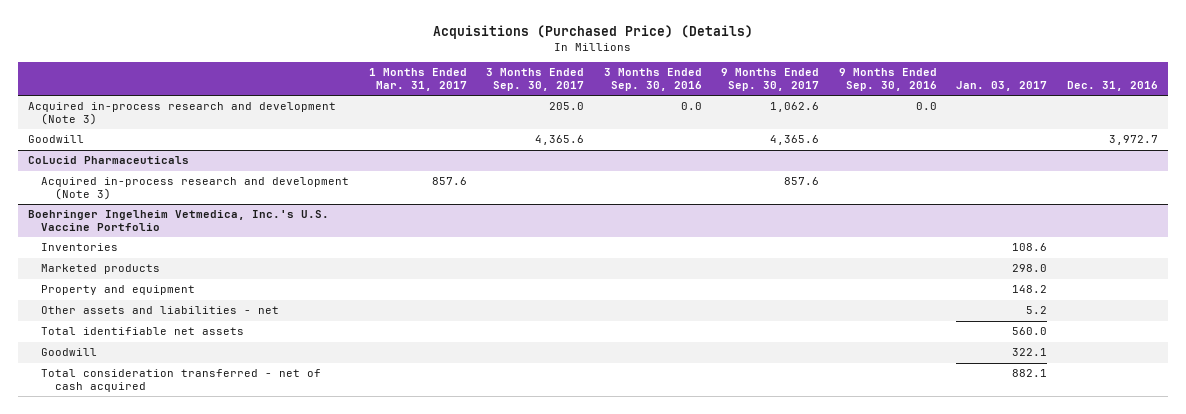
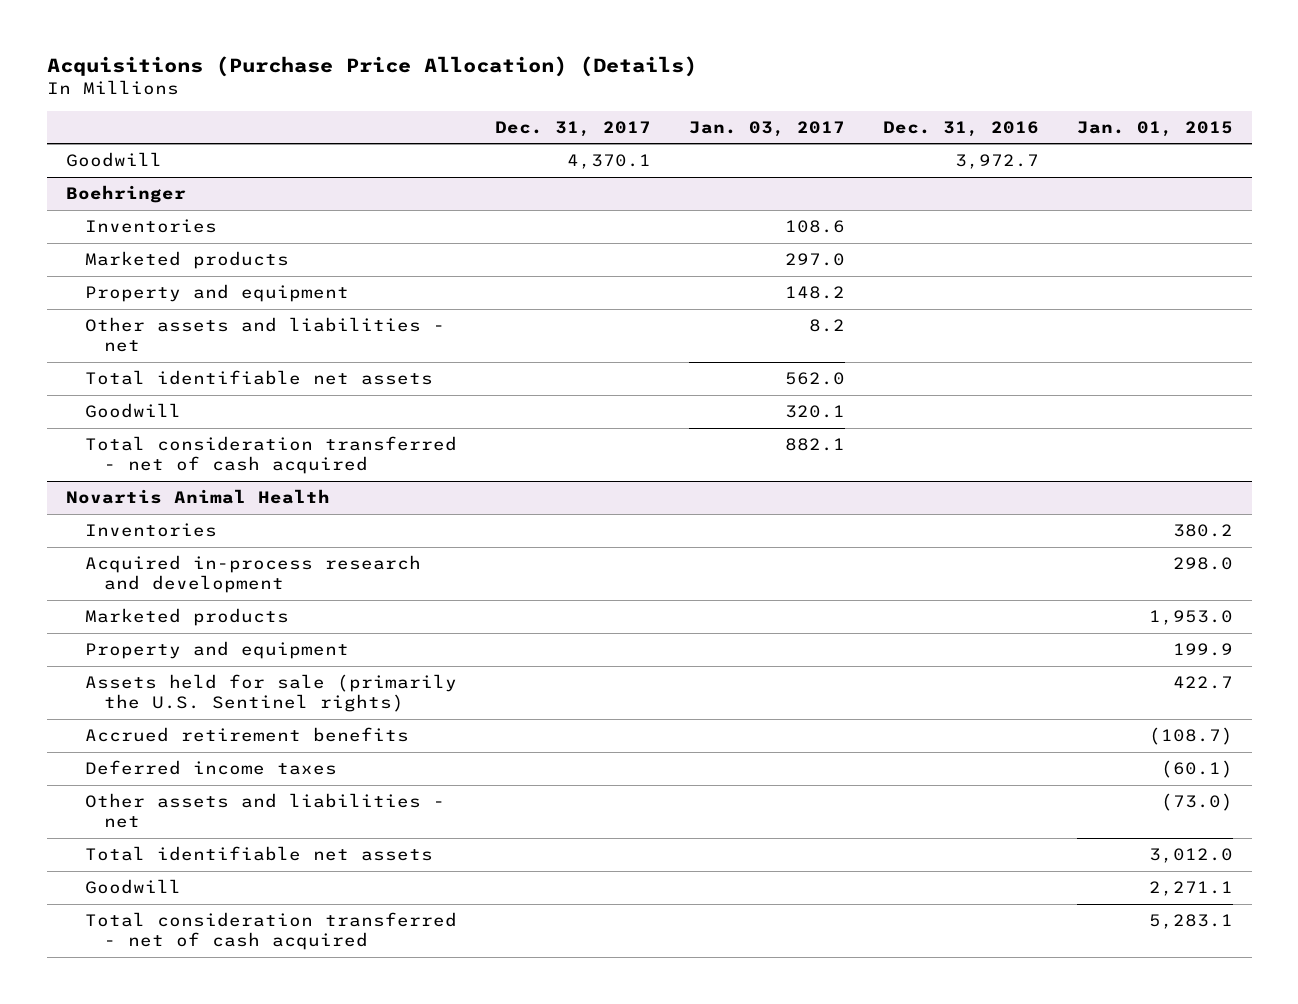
- Acquisitions (Purchased Price) (Details)
+ Acquisitions (Purchase Price Allocation) (Details)
- | 1 Months Ended Mar. 31, 2017 | 3 Months Ended Sep. 30, 2017 | 3 Months Ended Sep. 30, 2016 | 9 Months Ended Sep. 30, 2017 | 9 Months Ended Sep. 30, 2016 | Jan. 03, 2017 | Dec. 31, 2016
+ | Dec. 31, 2017 | Jan. 03, 2017 | Dec. 31, 2016 | Jan. 01, 2015
- Acquired in-process research and development (Note 3) | | 205.0 | 0.0 | 1,062.6 | 0.0 | |
- CoLucid Pharmaceuticals
- Acquired in-process research and development (Note 3) | 857.6 | | | 857.6 | | |
- Boehringer Ingelheim Vetmedica, Inc.'s U.S. Vaccine Portfolio
+ Boehringer
- Marketed products | | | | | | 298.0 |
+ Marketed products | | 297.0 | |
- Other assets and liabilities - net | | | | | | 5.2 |
- Total identifiable net assets | | | | | | 560.0 |
- Goodwill | | | | | | 322.1 |
+ Other assets and liabilities - net | | 8.2 | |
+ Total identifiable net assets | | 562.0 | |
+ Goodwill | | 320.1 | |
+ Novartis Animal Health
+ Inventories | | | | 380.2
+ Acquired in-process research and development | | | | 298.0
+ Marketed products | | | | 1,953.0
+ Property and equipment | | | | 199.9
+ Assets held for sale (primarily the U.S. Sentinel rights) | | | | 422.7
+ Accrued retirement benefits | | | | (108.7)
+ Deferred income taxes | | | | (60.1)
+ Other assets and liabilities - net | | | | (73.0)
+ Total identifiable net assets | | | | 3,012.0
+ Goodwill | | | | 2,271.1
+ Total consideration transferred - net of cash acquired | | | | 5,283.1

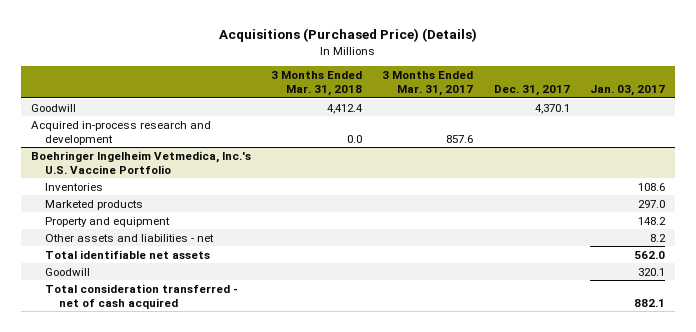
- Acquisitions (Purchase Price Allocation) (Details)
+ Acquisitions (Purchased Price) (Details)
- | Dec. 31, 2017 | Jan. 03, 2017 | Dec. 31, 2016 | Jan. 01, 2015
+ | 3 Months Ended Mar. 31, 2018 | 3 Months Ended Mar. 31, 2017 | Dec. 31, 2017 | Jan. 03, 2017
- Boehringer
+ Acquired in-process research and development | 0.0 | 857.6 | |
+ Boehringer Ingelheim Vetmedica, Inc.'s U.S. Vaccine Portfolio
- Novartis Animal Health
- Inventories | | | | 380.2
- Acquired in-process research and development | | | | 298.0
- Marketed products | | | | 1,953.0
- Property and equipment | | | | 199.9
- Assets held for sale (primarily the U.S. Sentinel rights) | | | | 422.7
- Accrued retirement benefits | | | | (108.7)
- Deferred income taxes | | | | (60.1)
- Other assets and liabilities - net | | | | (73.0)
- Total identifiable net assets | | | | 3,012.0
- Goodwill | | | | 2,271.1
- Total consideration transferred - net of cash acquired | | | | 5,283.1

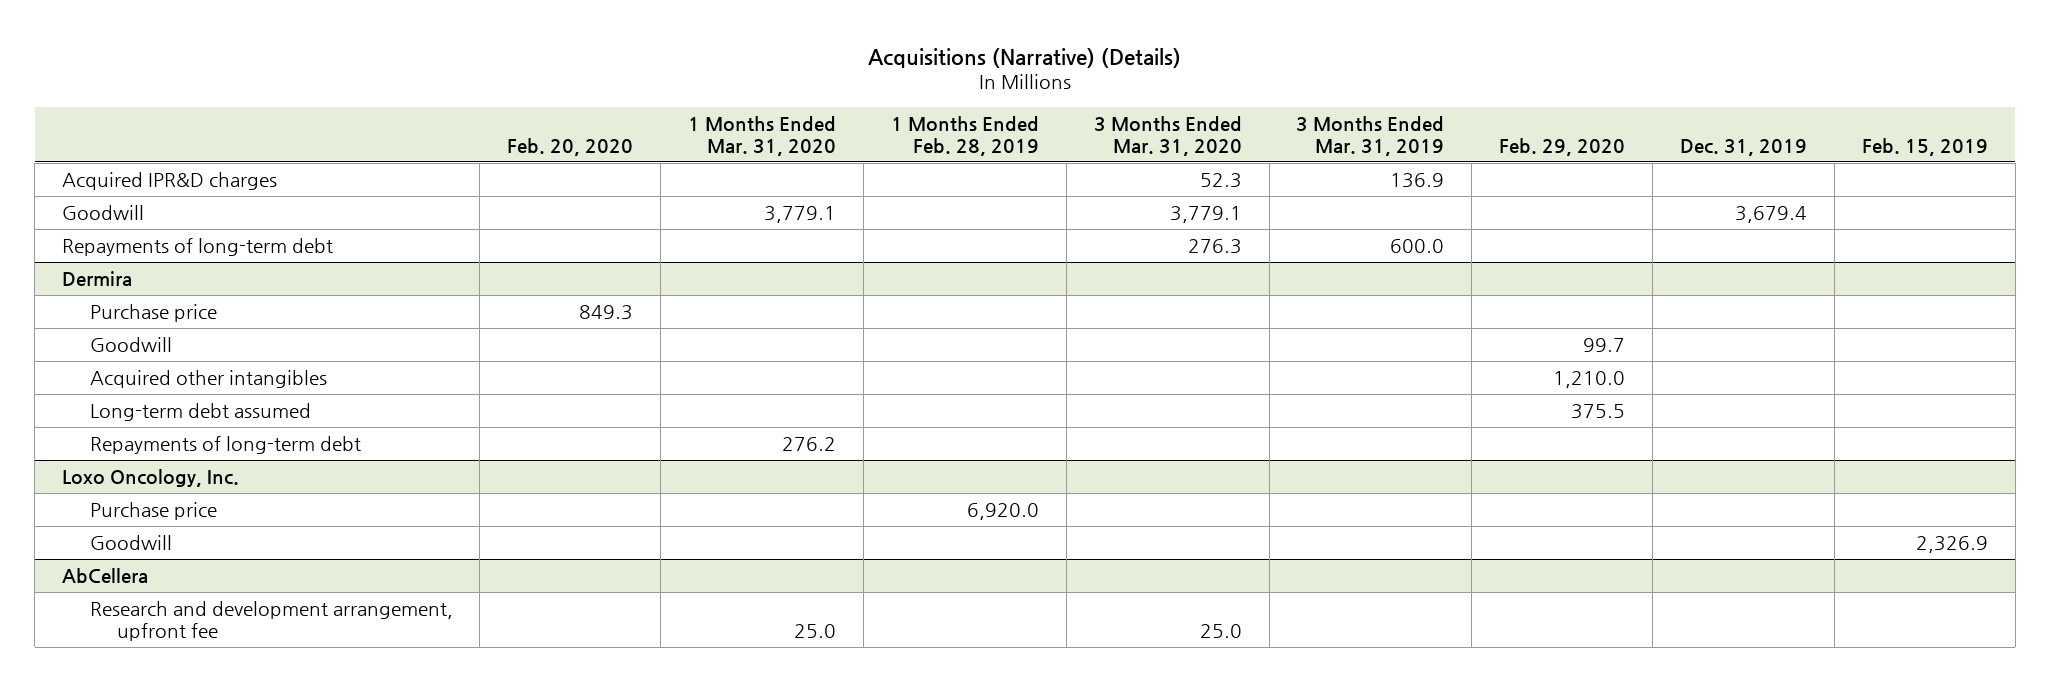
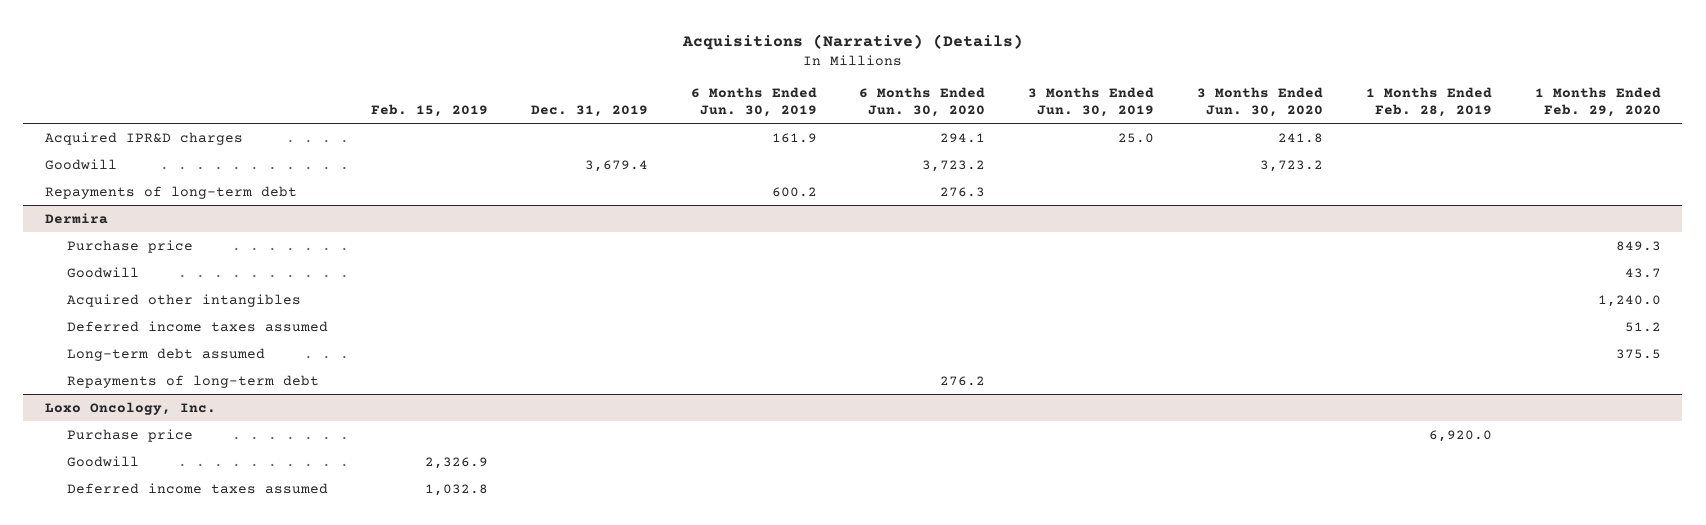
- | Feb. 20, 2020 | 1 Months Ended Mar. 31, 2020 | 1 Months Ended Feb. 28, 2019 | 3 Months Ended Mar. 31, 2020 | 3 Months Ended Mar. 31, 2019 | Feb. 29, 2020 | Dec. 31, 2019 | Feb. 15, 2019
+ | Feb. 15, 2019 | Dec. 31, 2019 | 6 Months Ended Jun. 30, 2019 | 6 Months Ended Jun. 30, 2020 | 3 Months Ended Jun. 30, 2019 | 3 Months Ended Jun. 30, 2020 | 1 Months Ended Feb. 28, 2019 | 1 Months Ended Feb. 29, 2020
@ Dermira
+ Deferred income taxes assumed | | | | | | | | 51.2
- AbCellera
- Research and development arrangement, upfront fee | | 25.0 | | 25.0 | | | |
@ Loxo Oncology, Inc.
+ Deferred income taxes assumed | 1,032.8 | | | | | | |

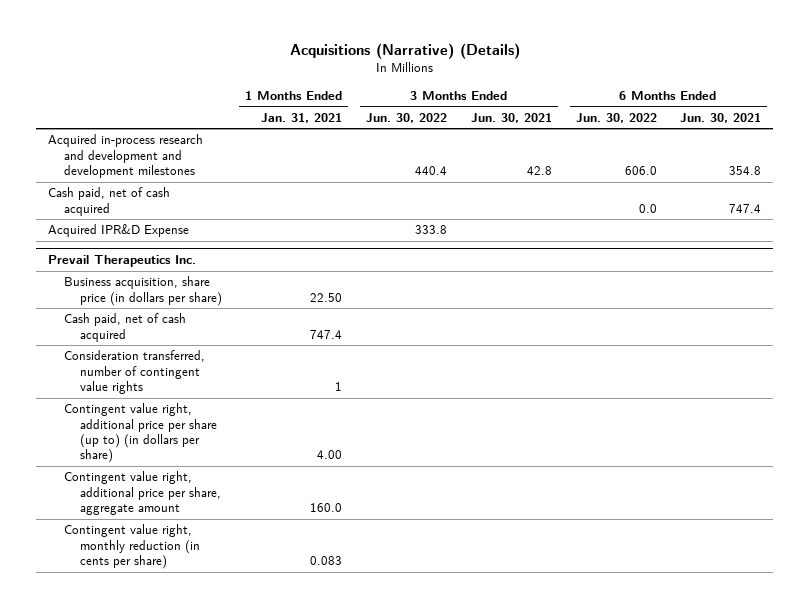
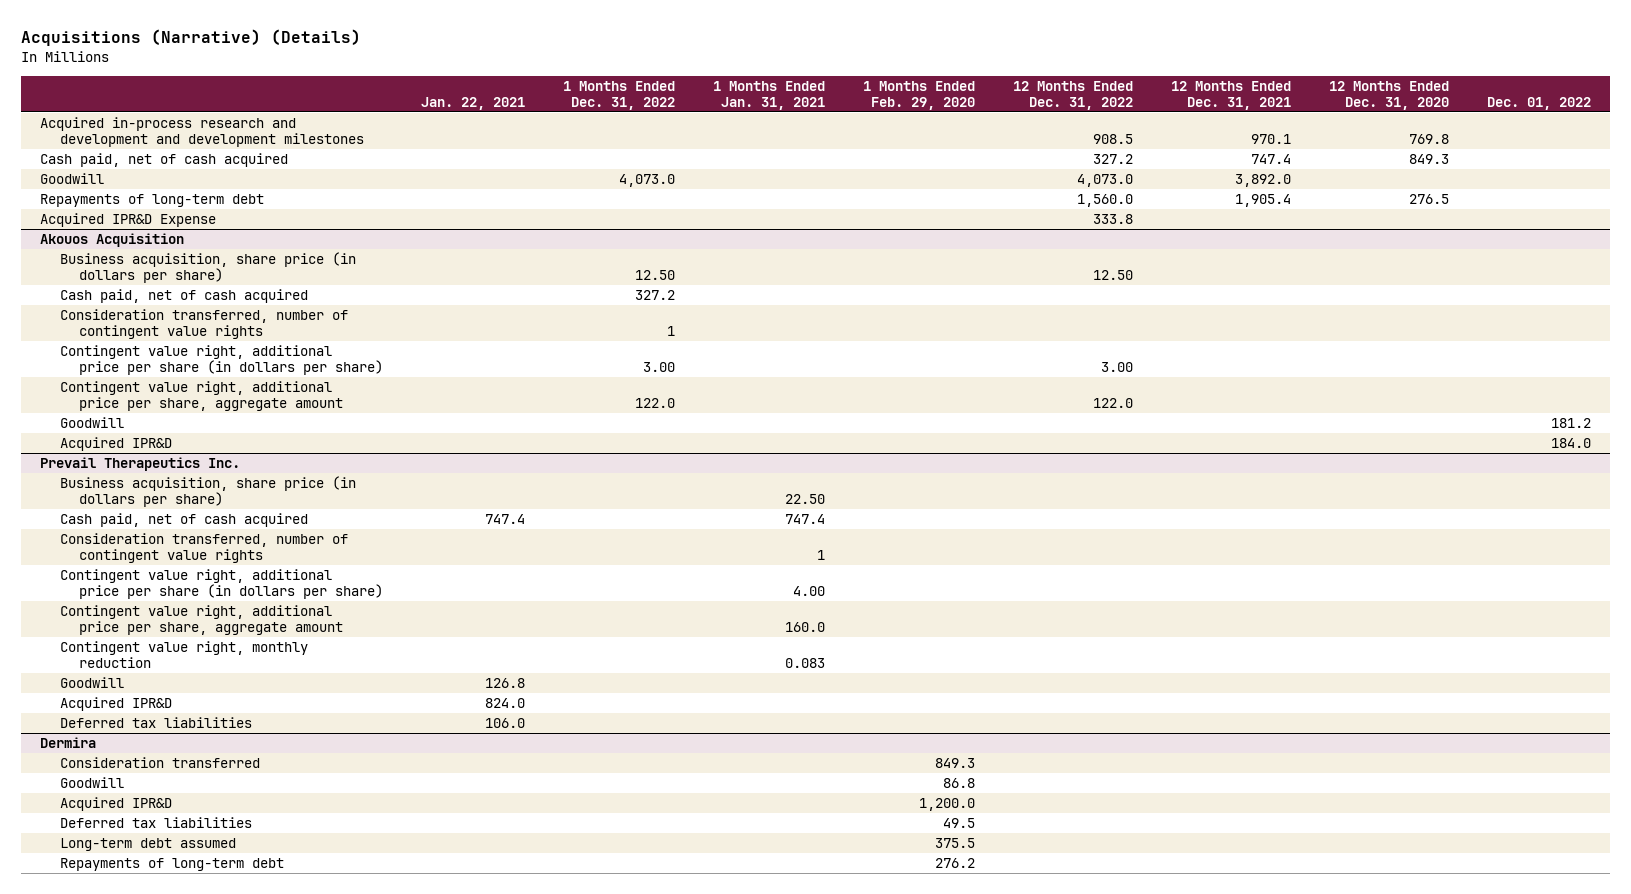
- | 1 Months Ended Jan. 31, 2021 | 3 Months Ended Jun. 30, 2022 | 3 Months Ended Jun. 30, 2021 | 6 Months Ended Jun. 30, 2022 | 6 Months Ended Jun. 30, 2021
+ | Jan. 22, 2021 | 1 Months Ended Dec. 31, 2022 | 1 Months Ended Jan. 31, 2021 | 1 Months Ended Feb. 29, 2020 | 12 Months Ended Dec. 31, 2022 | 12 Months Ended Dec. 31, 2021 | 12 Months Ended Dec. 31, 2020 | Dec. 01, 2022
+ Goodwill | | 4,073.0 | | | 4,073.0 | 3,892.0 | |
+ Repayments of long-term debt | | | | | 1,560.0 | 1,905.4 | 276.5 |
+ Akouos Acquisition
+ Business acquisition, share price (in dollars per share) | | 12.50 | | | 12.50 | | |
+ Cash paid, net of cash acquired | | 327.2 | | | | | |
+ Consideration transferred, number of contingent value rights | | 1 | | | | | |
+ Contingent value right, additional price per share (in dollars per share) | | 3.00 | | | 3.00 | | |
+ Contingent value right, additional price per share, aggregate amount | | 122.0 | | | 122.0 | | |
+ Goodwill | | | | | | | | 181.2
+ Acquired IPR&D | | | | | | | | 184.0
@ Prevail Therapeutics Inc.
- Contingent value right, additional price per share (up to) (in dollars per share) | 4.00 | | | |
+ Contingent value right, additional price per share (in dollars per share) | | | 4.00 | | | | |
- Contingent value right, monthly reduction (in cents per share) | 0.083 | | | |
+ Contingent value right, monthly reduction | | | 0.083 | | | | |
+ Goodwill | 126.8 | | | | | | |
+ Acquired IPR&D | 824.0 | | | | | | |
+ Deferred tax liabilities | 106.0 | | | | | | |
+ Dermira
+ Consideration transferred | | | | 849.3 | | | |
+ Goodwill | | | | 86.8 | | | |
+ Acquired IPR&D | | | | 1,200.0 | | | |
+ Deferred tax liabilities | | | | 49.5 | | | |
+ Long-term debt assumed | | | | 375.5 | | | |
+ Repayments of long-term debt | | | | 276.2 | | | |

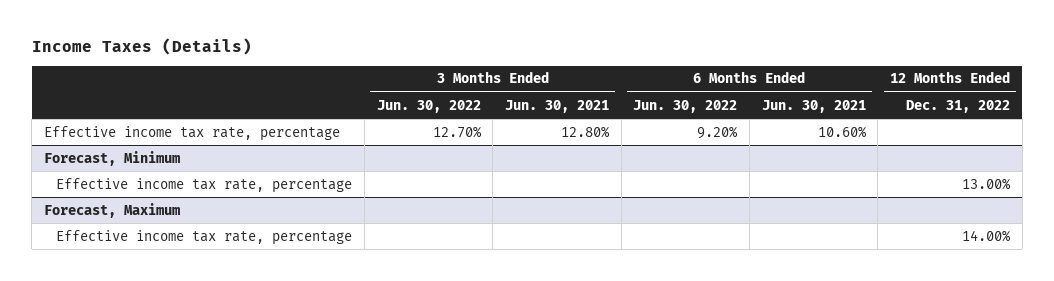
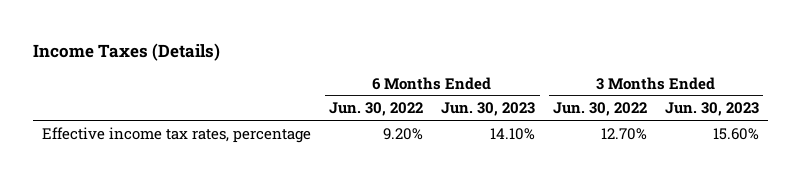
- | 3 Months Ended Jun. 30, 2022 | 3 Months Ended Jun. 30, 2021 | 6 Months Ended Jun. 30, 2022 | 6 Months Ended Jun. 30, 2021 | 12 Months Ended Dec. 31, 2022
+ | 6 Months Ended Jun. 30, 2022 | 6 Months Ended Jun. 30, 2023 | 3 Months Ended Jun. 30, 2022 | 3 Months Ended Jun. 30, 2023
- Effective income tax rate, percentage | 12.70% | 12.80% | 9.20% | 10.60% |
- Forecast, Minimum
- Effective income tax rate, percentage | | | | | 13.00%
- Forecast, Maximum
- Effective income tax rate, percentage | | | | | 14.00%
+ Effective income tax rates, percentage | 9.20% | 14.10% | 12.70% | 15.60%

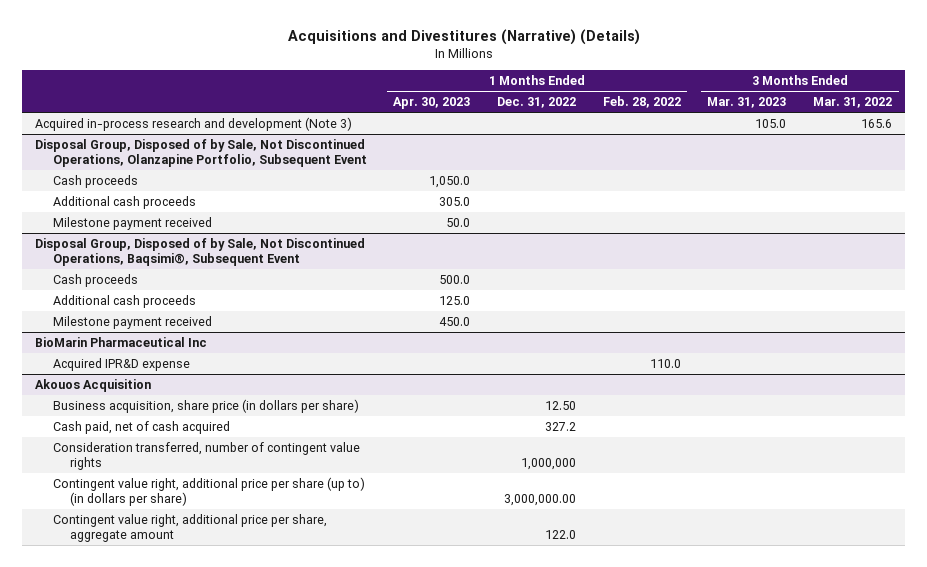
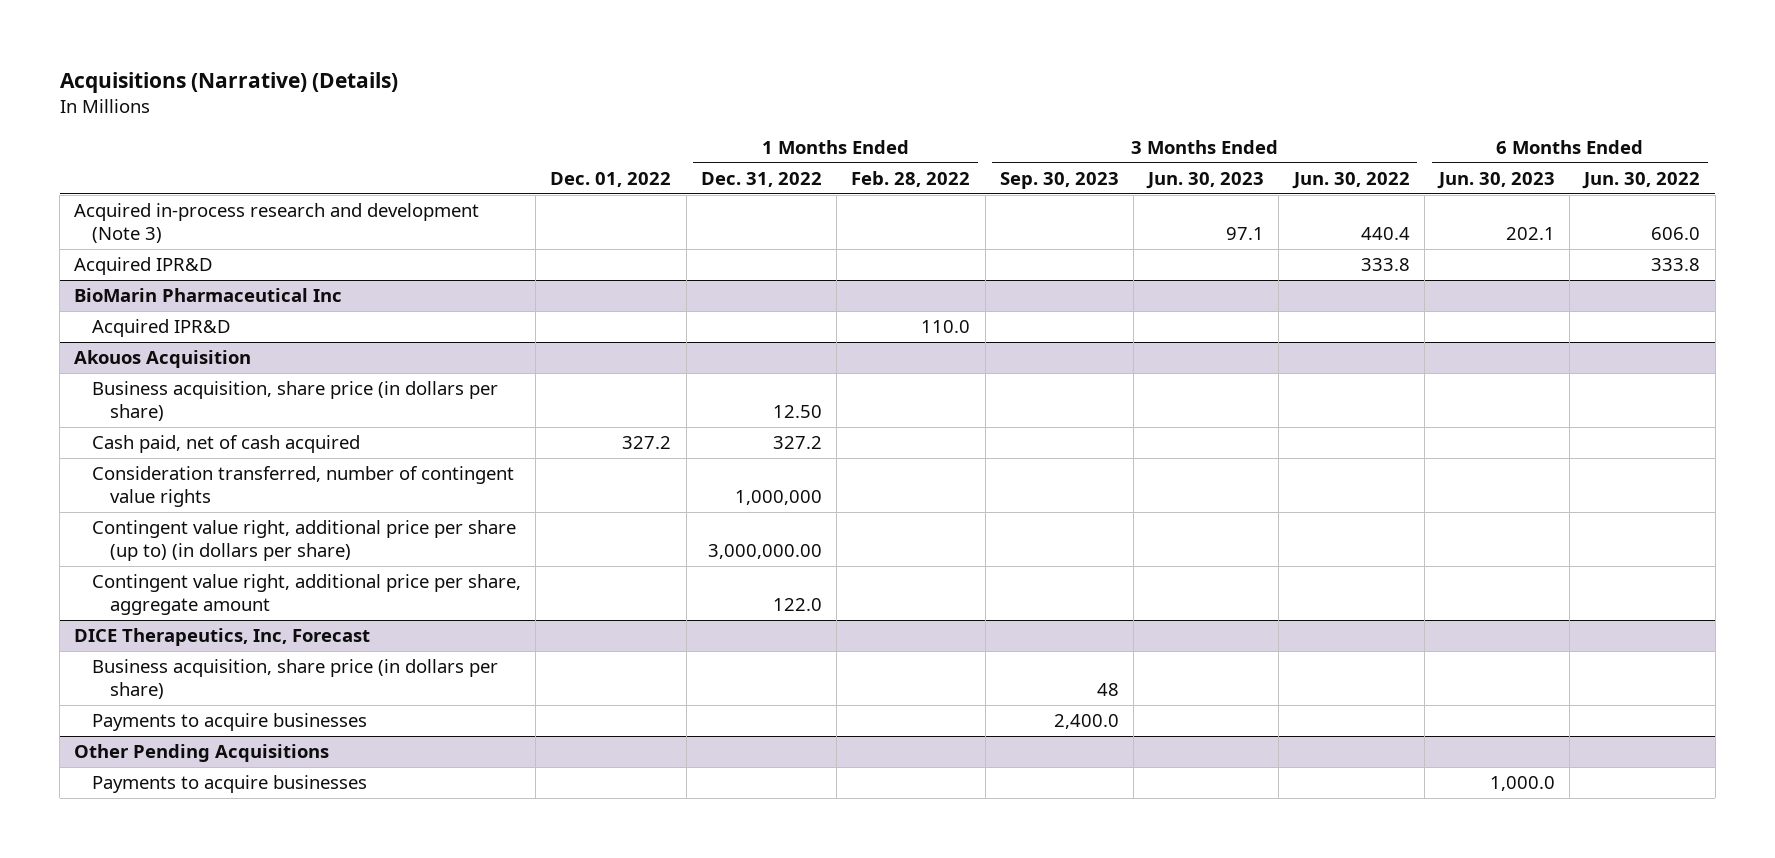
- Acquisitions and Divestitures (Narrative) (Details)
+ Acquisitions (Narrative) (Details)
- | 1 Months Ended Apr. 30, 2023 | 1 Months Ended Dec. 31, 2022 | 1 Months Ended Feb. 28, 2022 | 3 Months Ended Mar. 31, 2023 | 3 Months Ended Mar. 31, 2022
+ | Dec. 01, 2022 | 1 Months Ended Dec. 31, 2022 | 1 Months Ended Feb. 28, 2022 | 3 Months Ended Sep. 30, 2023 | 3 Months Ended Jun. 30, 2023 | 3 Months Ended Jun. 30, 2022 | 6 Months Ended Jun. 30, 2023 | 6 Months Ended Jun. 30, 2022
- Disposal Group, Disposed of by Sale, Not Discontinued Operations, Olanzapine Portfolio, Subsequent Event
- Cash proceeds | 1,050.0 | | | |
- Additional cash proceeds | 305.0 | | | |
- Milestone payment received | 50.0 | | | |
- Disposal Group, Disposed of by Sale, Not Discontinued Operations, Baqsimi®, Subsequent Event
- Cash proceeds | 500.0 | | | |
- Additional cash proceeds | 125.0 | | | |
- Milestone payment received | 450.0 | | | |
+ Acquired IPR&D | | | | | | 333.8 | | 333.8
@ BioMarin Pharmaceutical Inc
- Acquired IPR&D expense | | | 110.0 | |
+ Acquired IPR&D | | | 110.0 | | | | |
+ DICE Therapeutics, Inc, Forecast
+ Business acquisition, share price (in dollars per share) | | | | 48 | | | |
+ Payments to acquire businesses | | | | 2,400.0 | | | |
+ Other Pending Acquisitions
+ Payments to acquire businesses | | | | | | | 1,000.0 |

